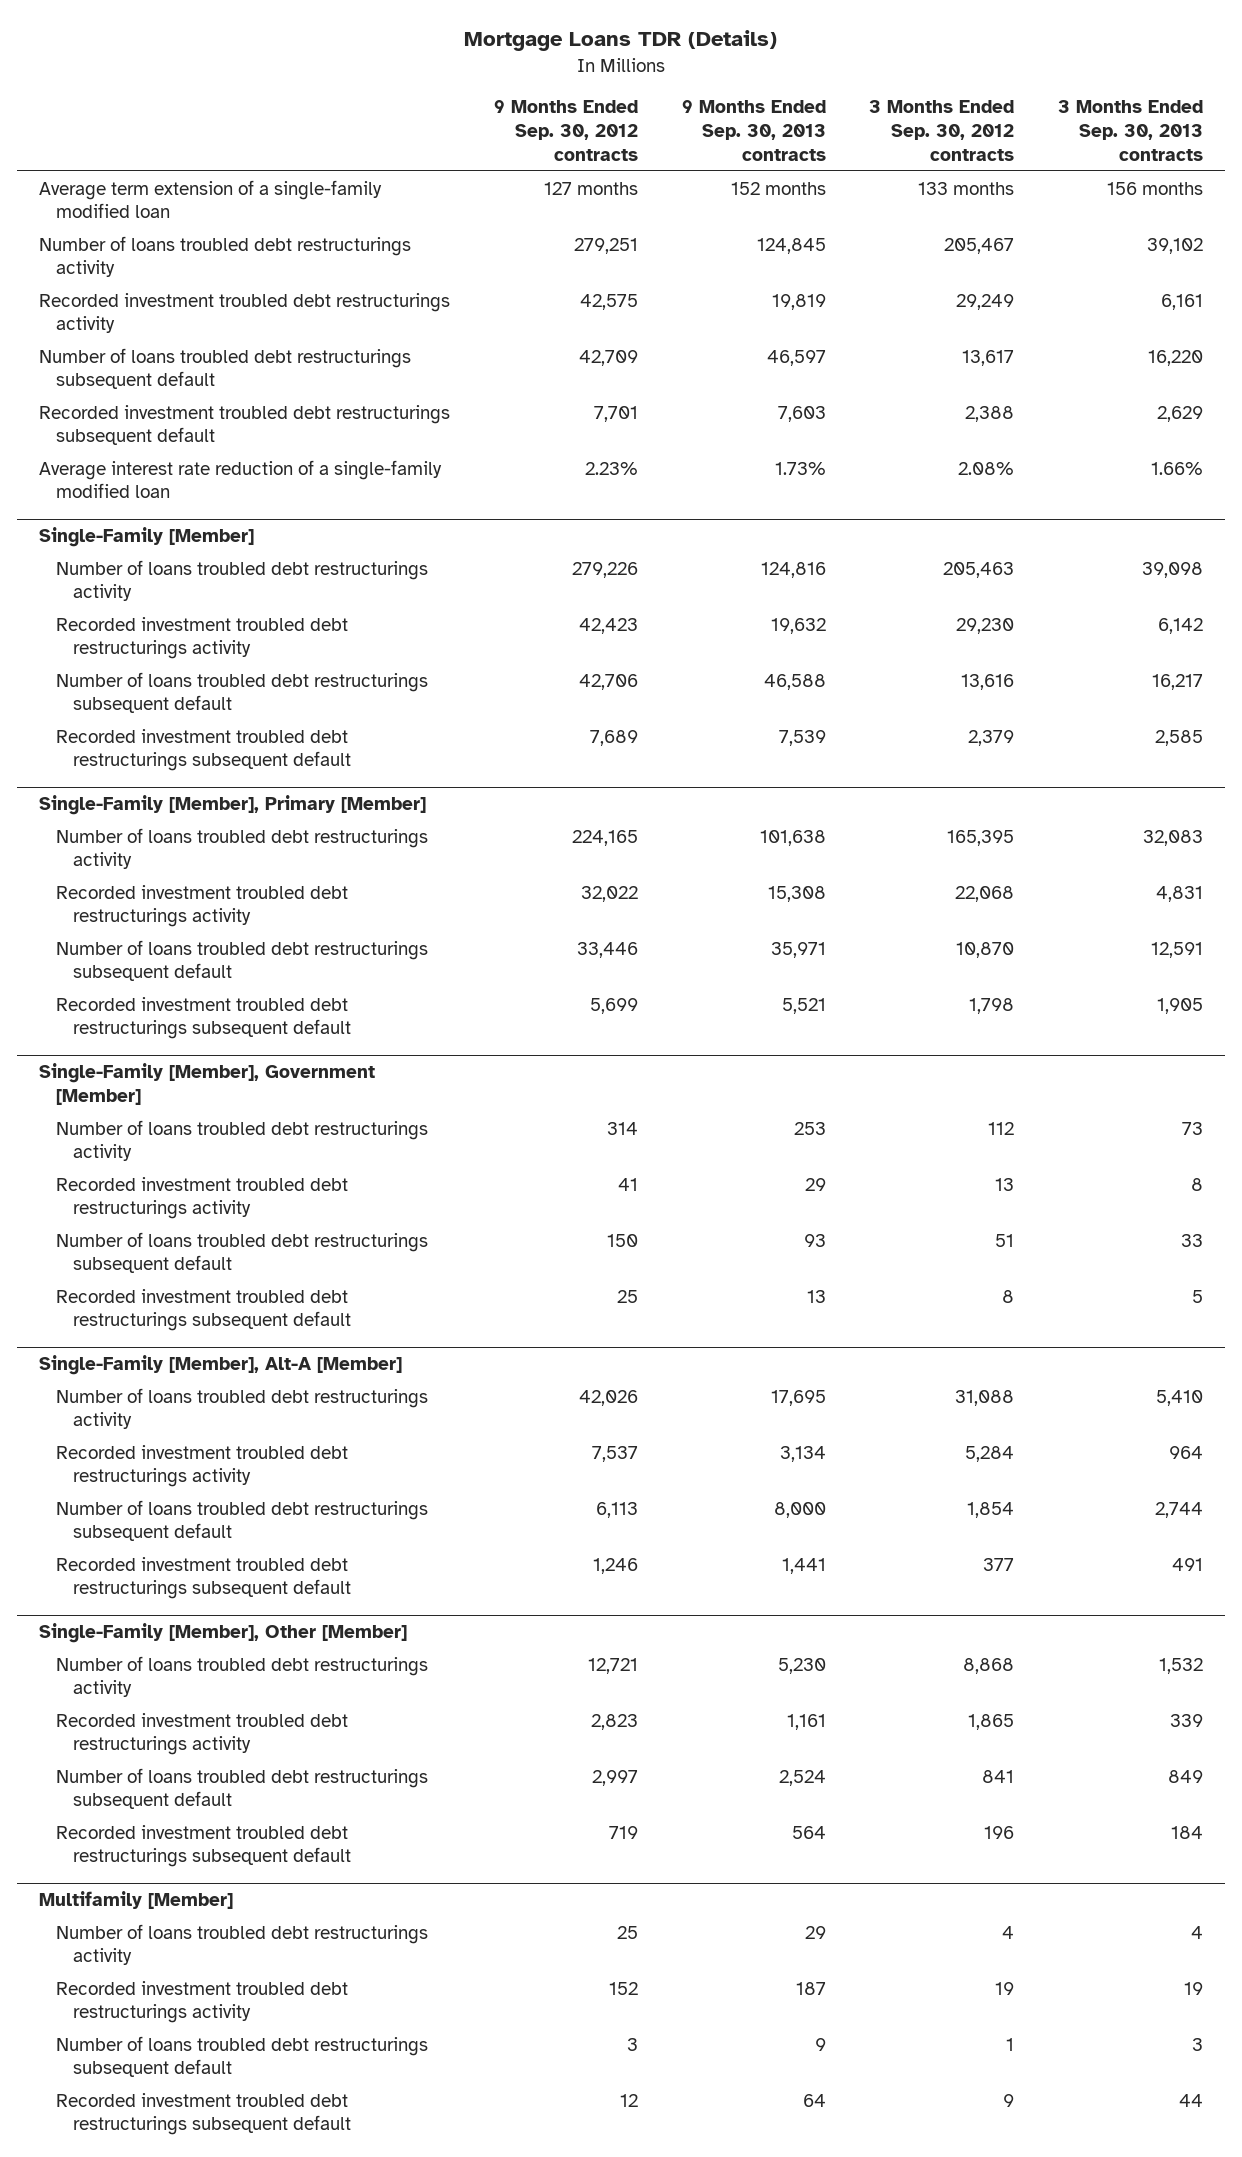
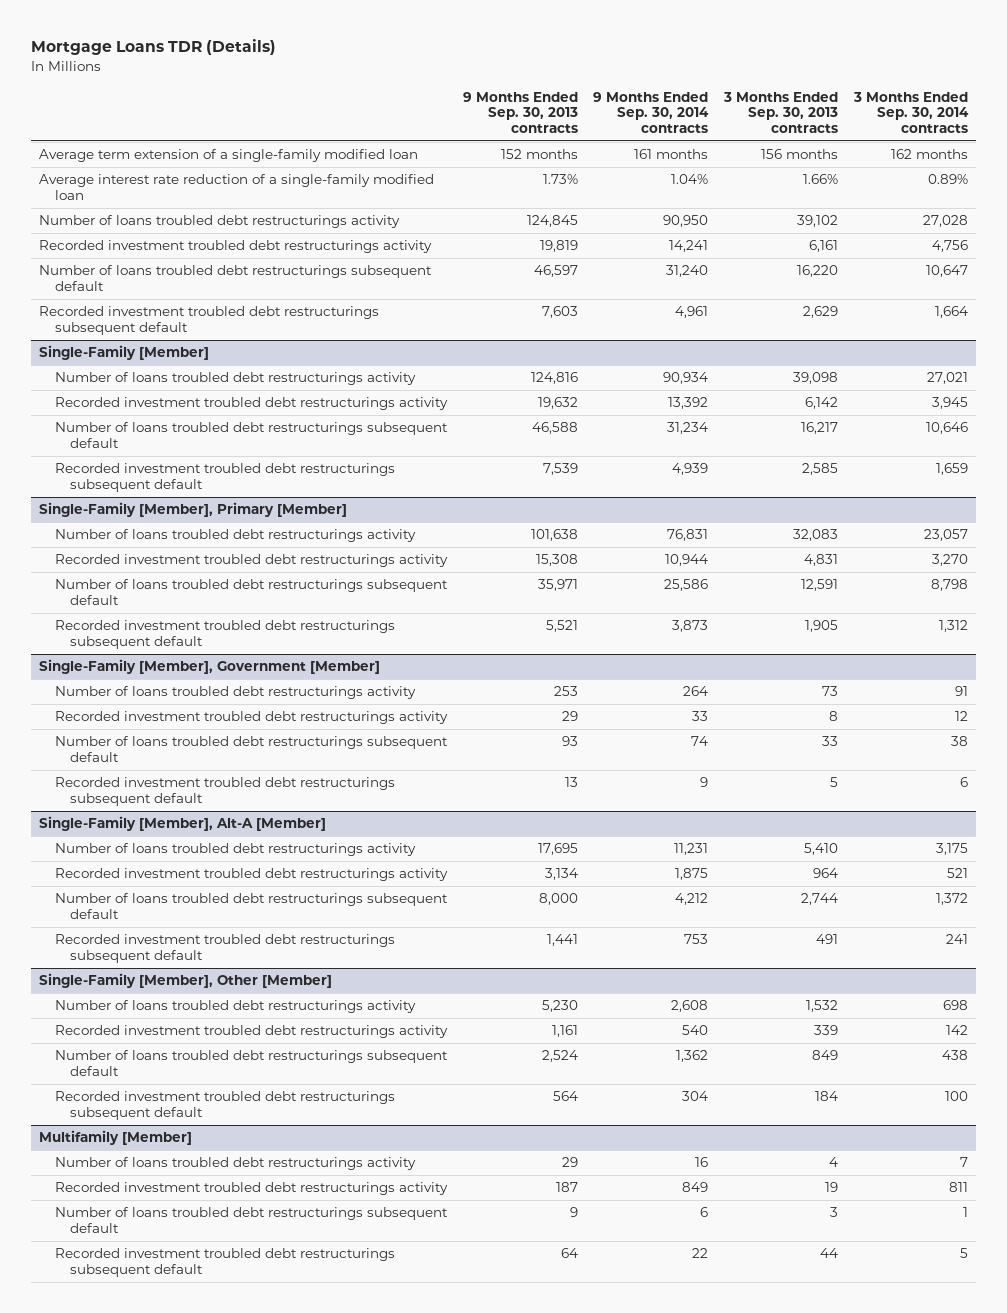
- | 9 Months Ended Sep. 30, 2012 contracts | 9 Months Ended Sep. 30, 2013 contracts | 3 Months Ended Sep. 30, 2012 contracts | 3 Months Ended Sep. 30, 2013 contracts
+ | 9 Months Ended Sep. 30, 2013 contracts | 9 Months Ended Sep. 30, 2014 contracts | 3 Months Ended Sep. 30, 2013 contracts | 3 Months Ended Sep. 30, 2014 contracts
moved up: Average interest rate reduction of a single-family modified loan | 1.73% | 1.04% | 1.66% | 0.89%

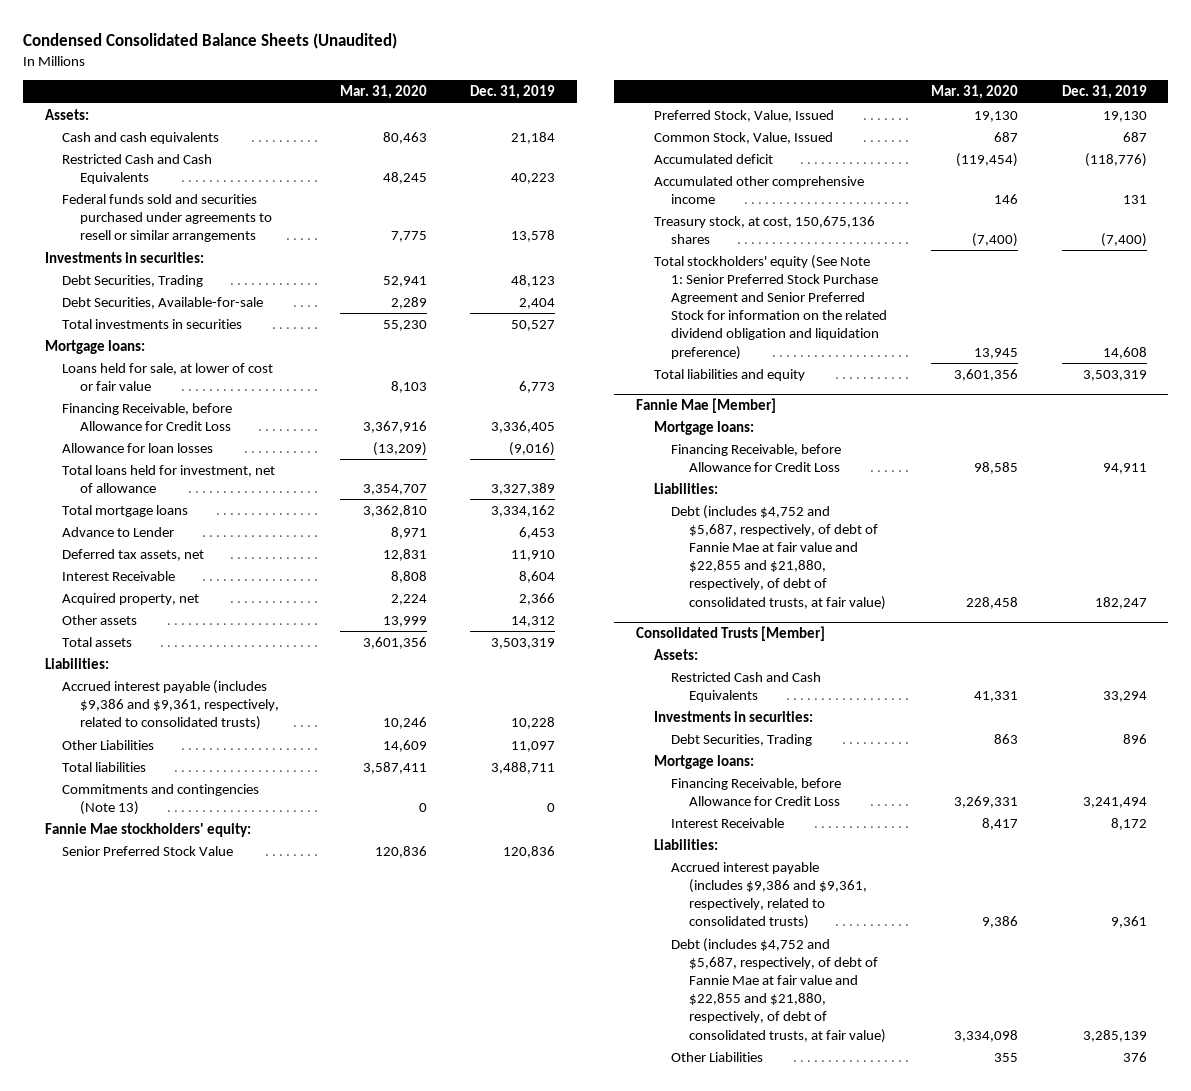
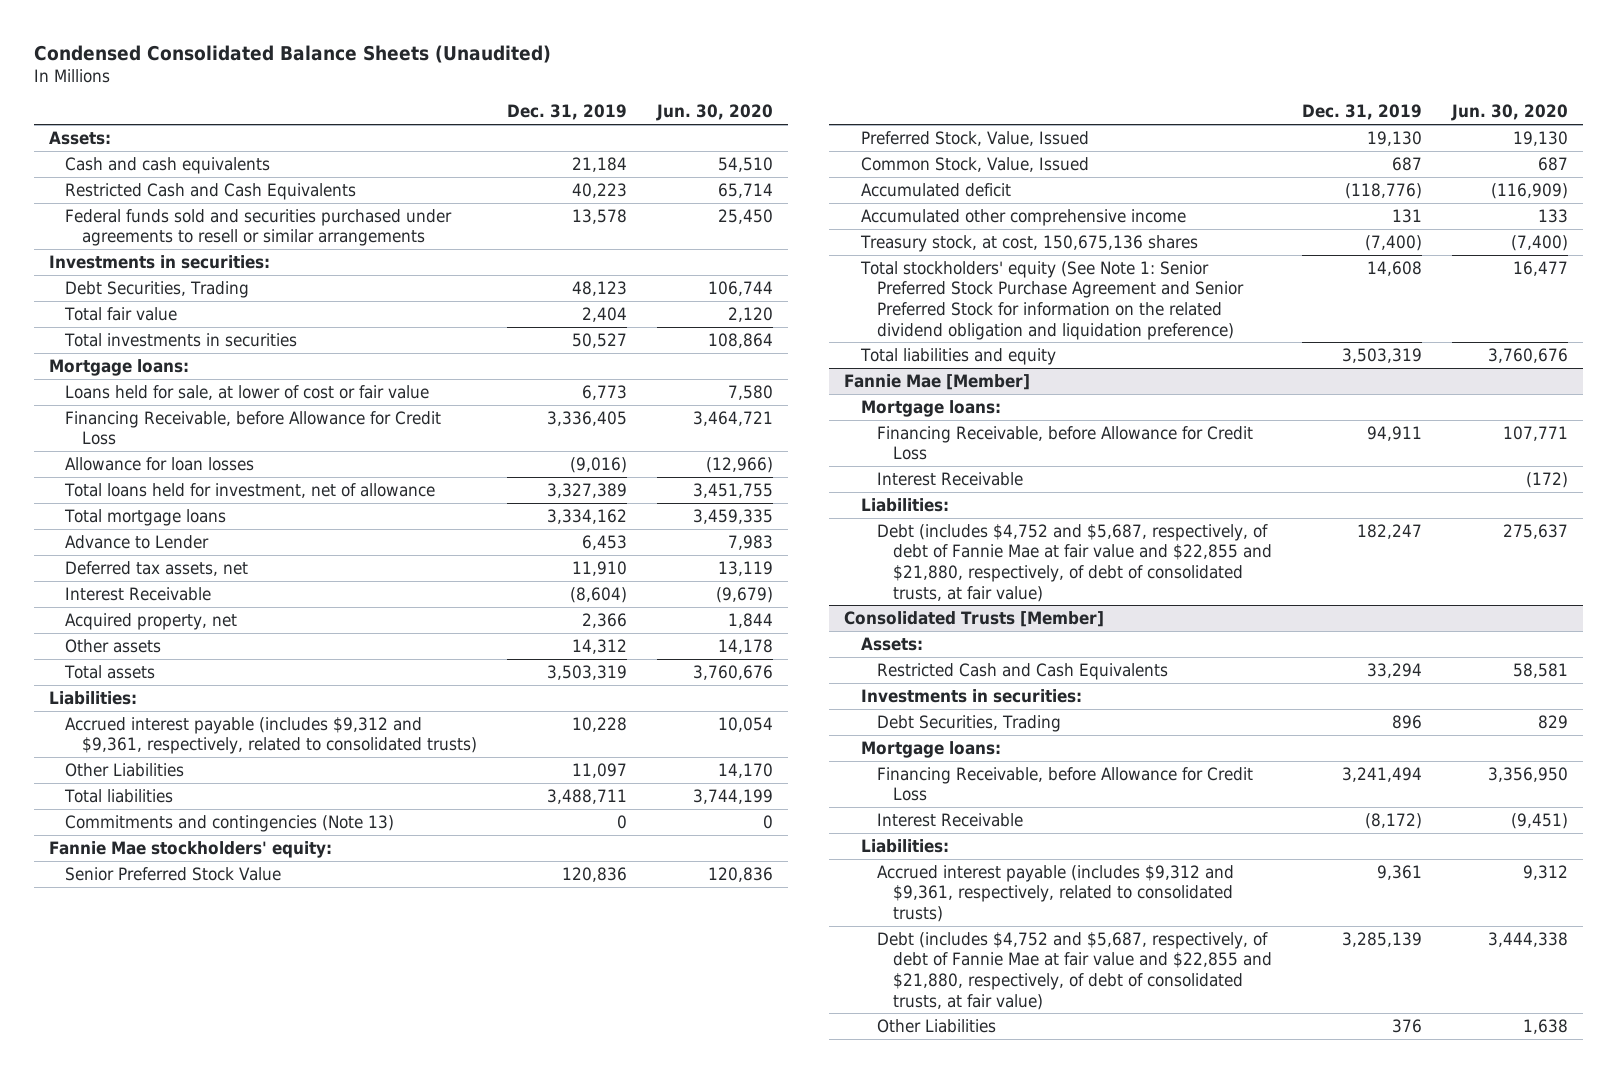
- | Mar. 31, 2020 | Dec. 31, 2019
+ | Dec. 31, 2019 | Jun. 30, 2020
- Debt Securities, Available-for-sale | 2,289 | 2,404
+ Total fair value | 2,404 | 2,120
- Interest Receivable | 8,808 | 8,604
+ Interest Receivable | (8,604) | (9,679)
- Accrued interest payable (includes $9,386 and $9,361, respectively, related to consolidated trusts) | 10,246 | 10,228
+ Accrued interest payable (includes $9,312 and $9,361, respectively, related to consolidated trusts) | 10,228 | 10,054
@ Fannie Mae [Member]
+ Interest Receivable | | (172)
@ Consolidated Trusts [Member]
- Interest Receivable | 8,417 | 8,172
+ Interest Receivable | (8,172) | (9,451)
- Accrued interest payable (includes $9,386 and $9,361, respectively, related to consolidated trusts) | 9,386 | 9,361
+ Accrued interest payable (includes $9,312 and $9,361, respectively, related to consolidated trusts) | 9,361 | 9,312

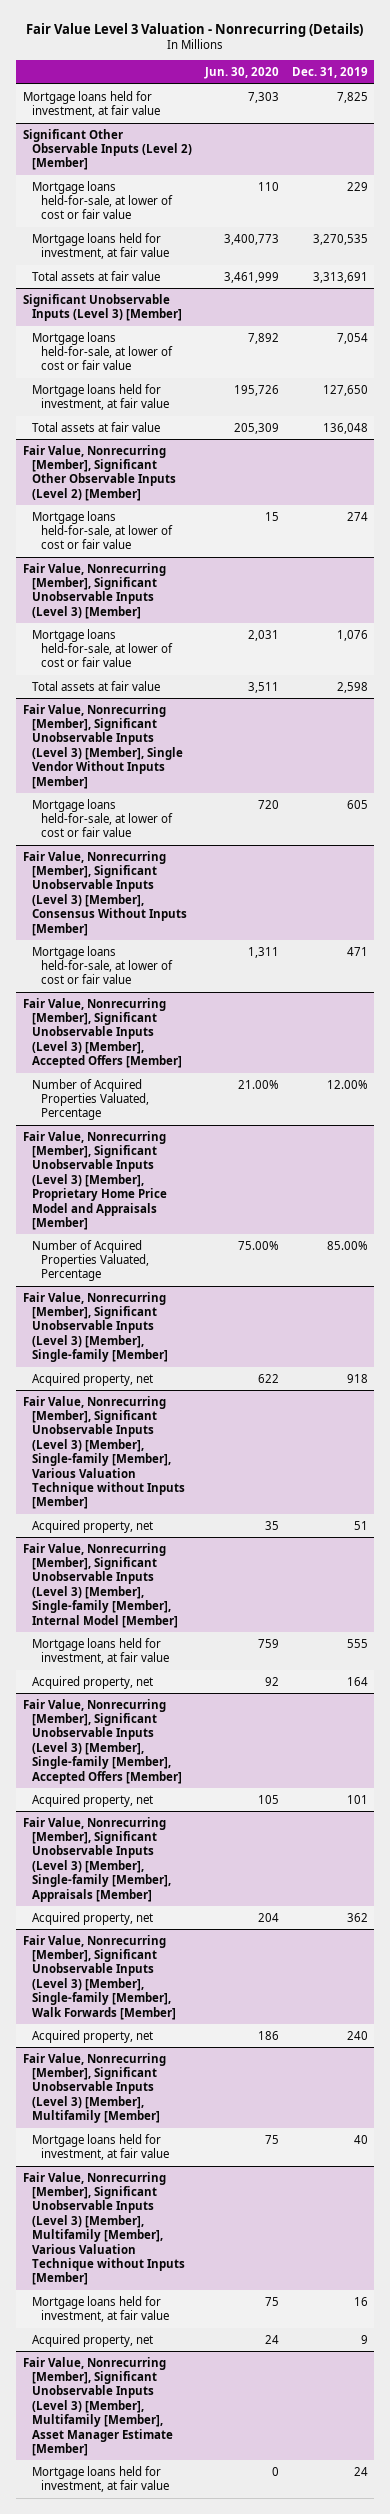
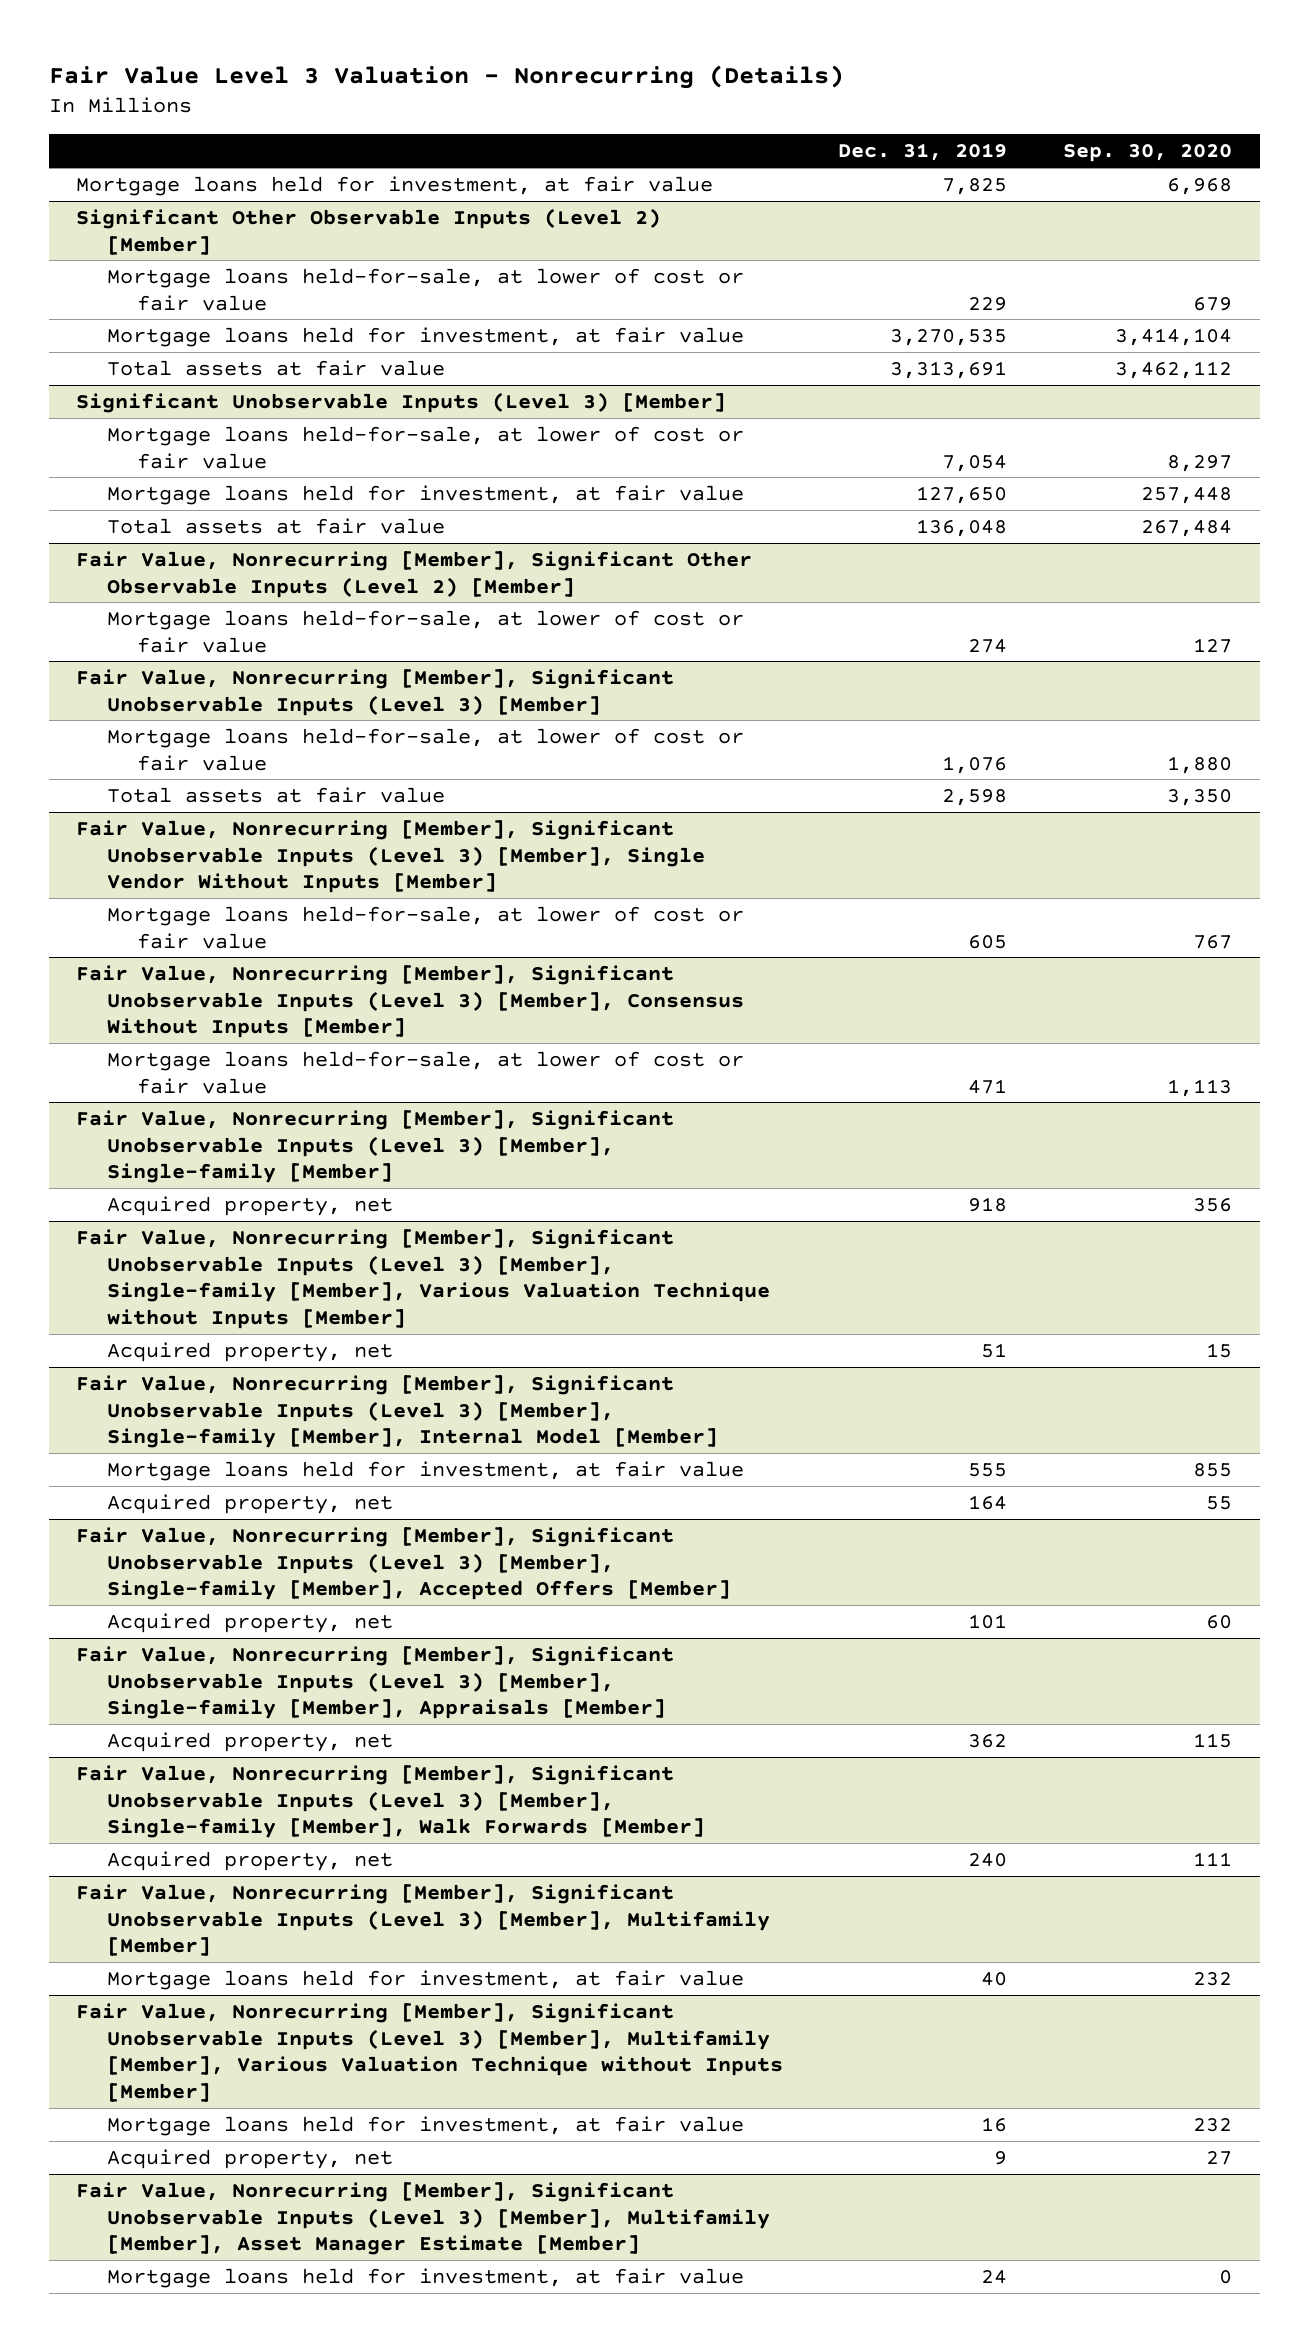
- | Jun. 30, 2020 | Dec. 31, 2019
+ | Dec. 31, 2019 | Sep. 30, 2020
- Fair Value, Nonrecurring [Member], Significant Unobservable Inputs (Level 3) [Member], Accepted Offers [Member]
- Number of Acquired Properties Valuated, Percentage | 21.00% | 12.00%
- Fair Value, Nonrecurring [Member], Significant Unobservable Inputs (Level 3) [Member], Proprietary Home Price Model and Appraisals [Member]
- Number of Acquired Properties Valuated, Percentage | 75.00% | 85.00%

